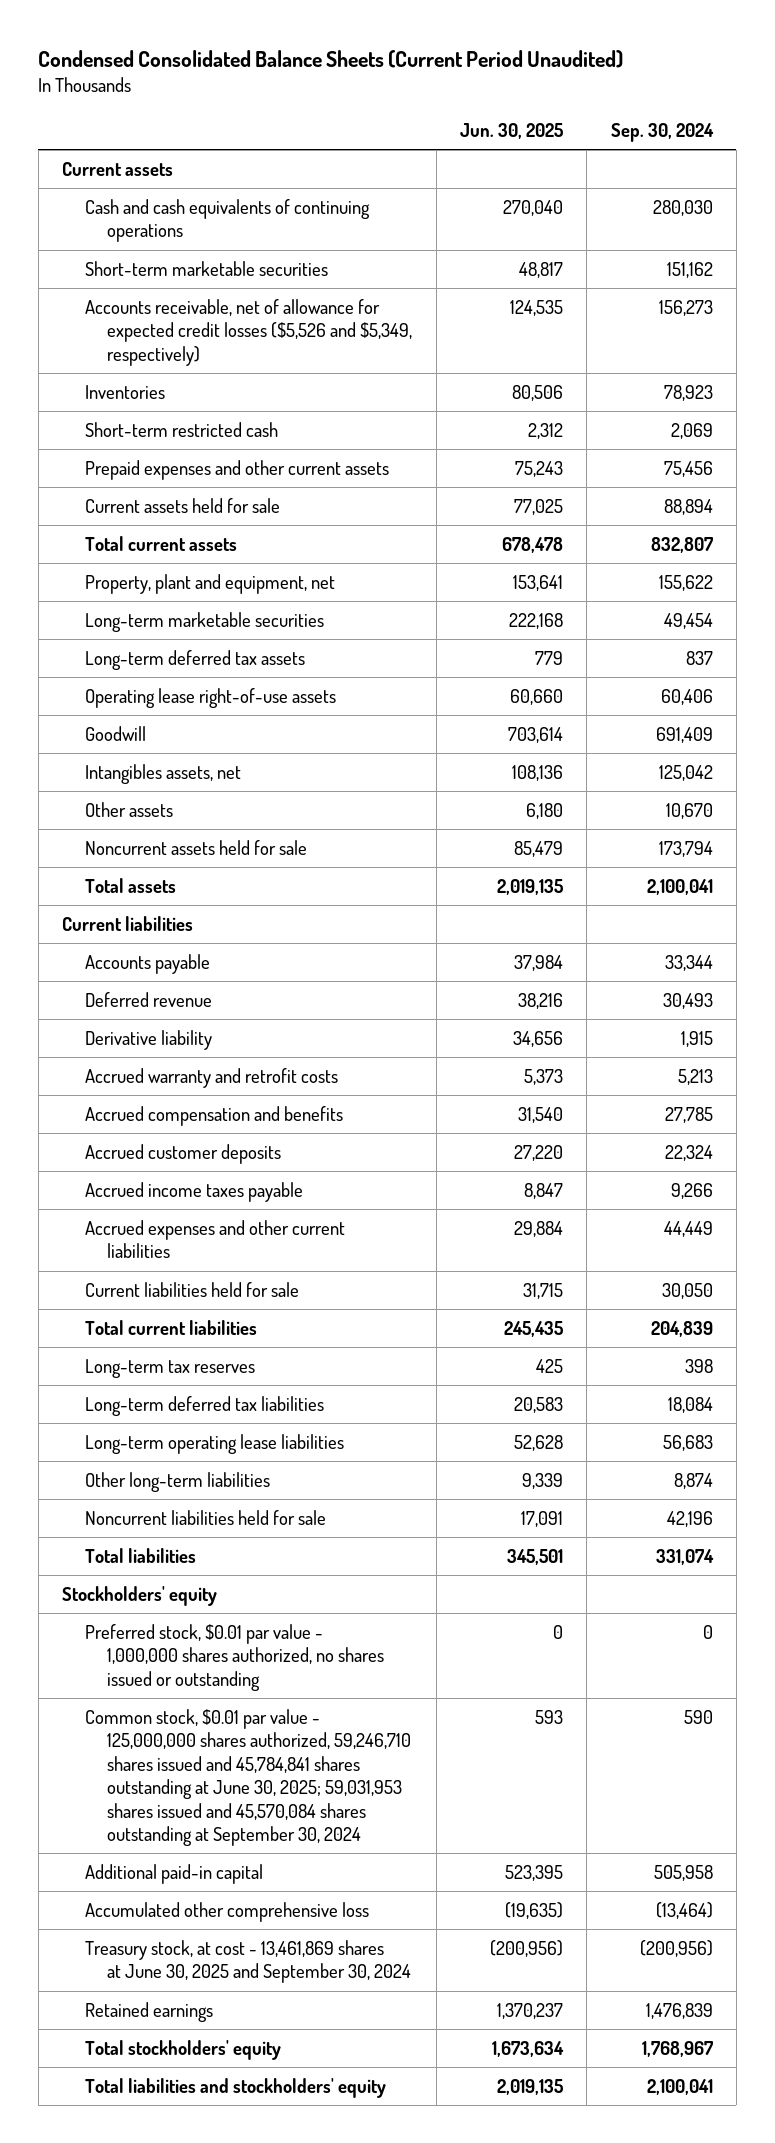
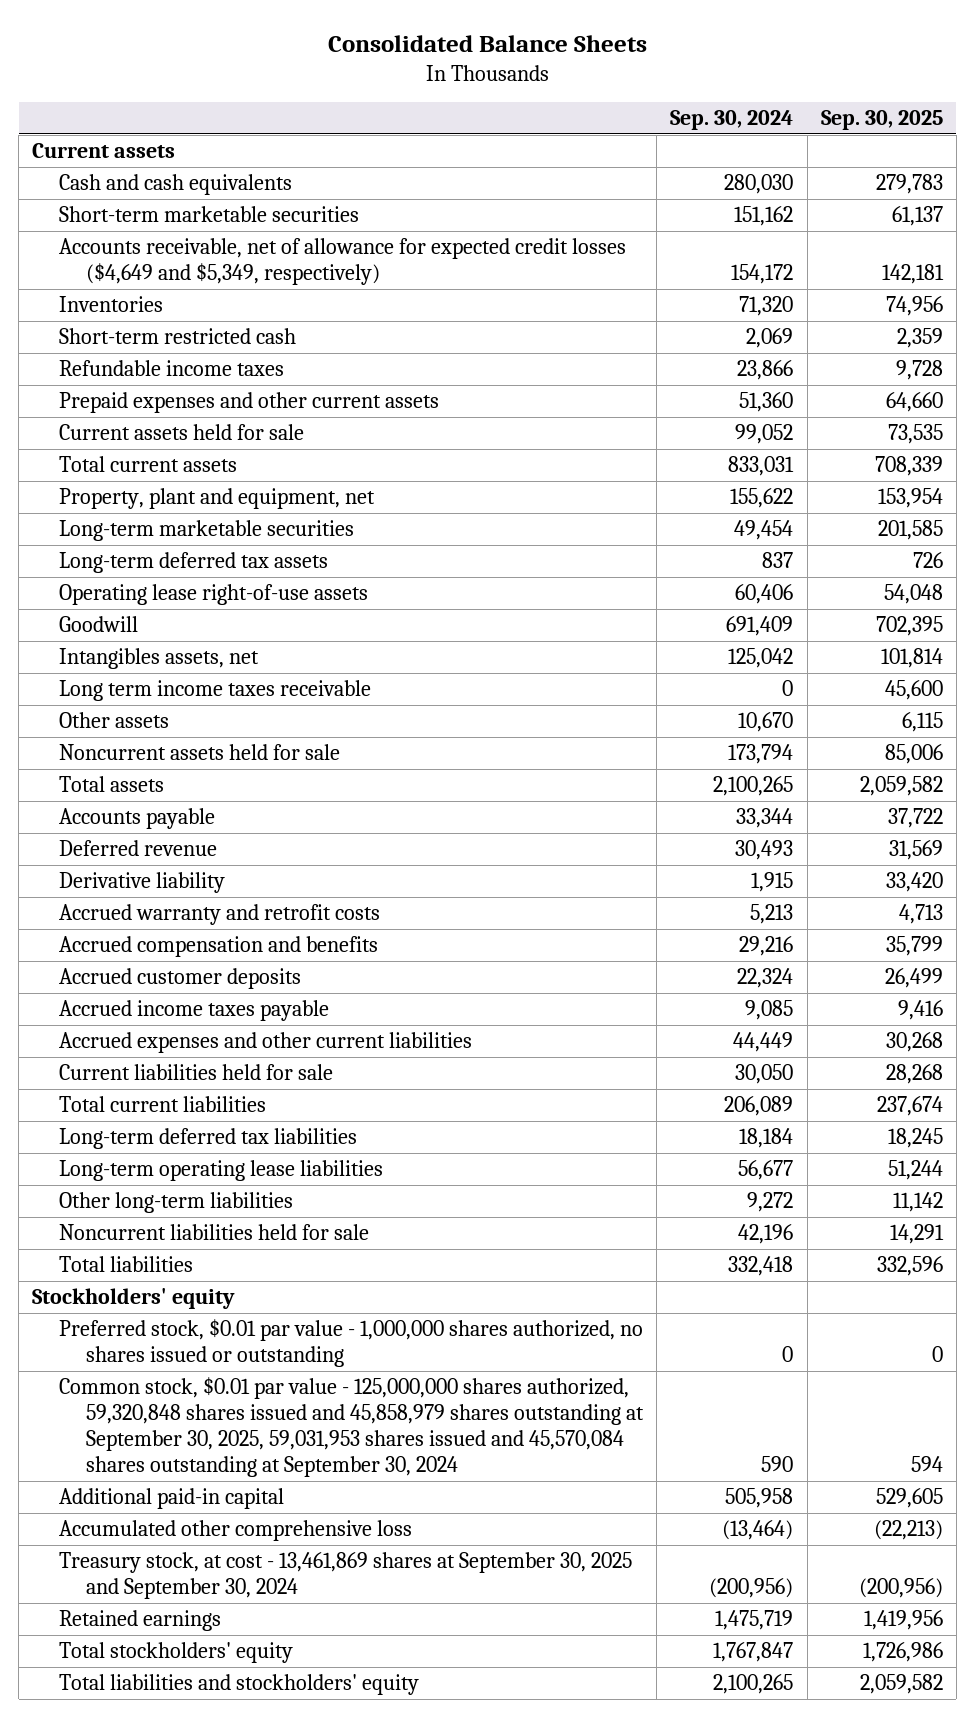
- Condensed Consolidated Balance Sheets (Current Period Unaudited)
+ Consolidated Balance Sheets
- | Jun. 30, 2025 | Sep. 30, 2024
+ | Sep. 30, 2024 | Sep. 30, 2025
- Cash and cash equivalents of continuing operations | 270,040 | 280,030
+ Cash and cash equivalents | 280,030 | 279,783
- Accounts receivable, net of allowance for expected credit losses ($5,526 and $5,349, respectively) | 124,535 | 156,273
- Inventories | 80,506 | 78,923
+ Accounts receivable, net of allowance for expected credit losses ($4,649 and $5,349, respectively) | 154,172 | 142,181
+ Inventories | 71,320 | 74,956
- Prepaid expenses and other current assets | 75,243 | 75,456
- Current assets held for sale | 77,025 | 88,894
- Total current assets | 678,478 | 832,807
+ Refundable income taxes | 23,866 | 9,728
+ Prepaid expenses and other current assets | 51,360 | 64,660
+ Current assets held for sale | 99,052 | 73,535
+ Total current assets | 833,031 | 708,339
+ Long term income taxes receivable | 0 | 45,600
- Total assets | 2,019,135 | 2,100,041
- Current liabilities
+ Total assets | 2,100,265 | 2,059,582
- Accrued compensation and benefits | 31,540 | 27,785
+ Accrued compensation and benefits | 29,216 | 35,799
- Accrued income taxes payable | 8,847 | 9,266
+ Accrued income taxes payable | 9,085 | 9,416
- Total current liabilities | 245,435 | 204,839
- Long-term tax reserves | 425 | 398
- Long-term deferred tax liabilities | 20,583 | 18,084
- Long-term operating lease liabilities | 52,628 | 56,683
- Other long-term liabilities | 9,339 | 8,874
+ Total current liabilities | 206,089 | 237,674
+ Long-term deferred tax liabilities | 18,184 | 18,245
+ Long-term operating lease liabilities | 56,677 | 51,244
+ Other long-term liabilities | 9,272 | 11,142
- Total liabilities | 345,501 | 331,074
+ Total liabilities | 332,418 | 332,596
- Common stock, $0.01 par value - 125,000,000 shares authorized, 59,246,710 shares issued and 45,784,841 shares outstanding at June 30, 2025; 59,031,953 shares issued and 45,570,084 shares outstanding at September 30, 2024 | 593 | 590
+ Common stock, $0.01 par value - 125,000,000 shares authorized, 59,320,848 shares issued and 45,858,979 shares outstanding at September 30, 2025, 59,031,953 shares issued and 45,570,084 shares outstanding at September 30, 2024 | 590 | 594
- Treasury stock, at cost - 13,461,869 shares at June 30, 2025 and September 30, 2024 | (200,956) | (200,956)
- Retained earnings | 1,370,237 | 1,476,839
- Total stockholders' equity | 1,673,634 | 1,768,967
- Total liabilities and stockholders' equity | 2,019,135 | 2,100,041
+ Treasury stock, at cost - 13,461,869 shares at September 30, 2025 and September 30, 2024 | (200,956) | (200,956)
+ Retained earnings | 1,475,719 | 1,419,956
+ Total stockholders' equity | 1,767,847 | 1,726,986
+ Total liabilities and stockholders' equity | 2,100,265 | 2,059,582

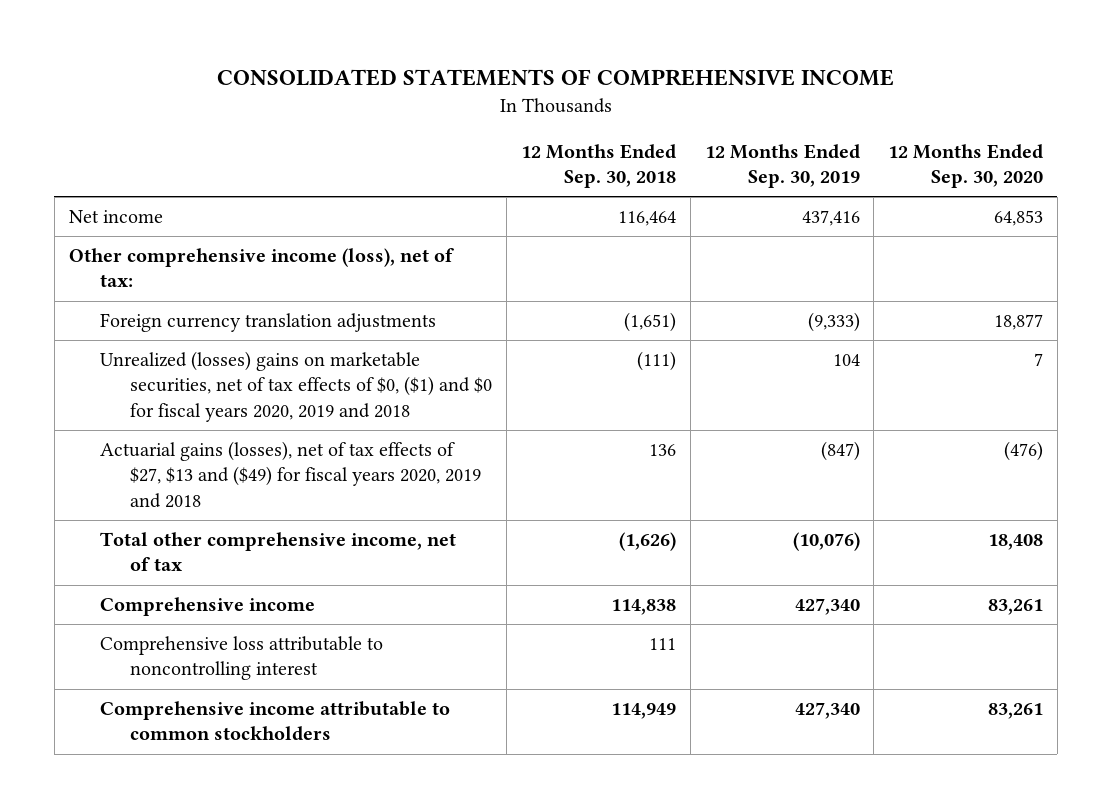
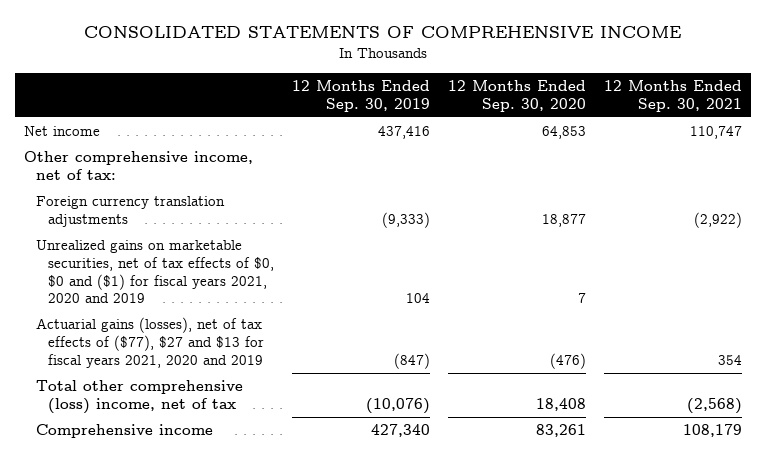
- | 12 Months Ended Sep. 30, 2018 | 12 Months Ended Sep. 30, 2019 | 12 Months Ended Sep. 30, 2020
+ | 12 Months Ended Sep. 30, 2019 | 12 Months Ended Sep. 30, 2020 | 12 Months Ended Sep. 30, 2021
- Other comprehensive income (loss), net of tax:
+ Other comprehensive income, net of tax:
- Unrealized (losses) gains on marketable securities, net of tax effects of $0, ($1) and $0 for fiscal years 2020, 2019 and 2018 | (111) | 104 | 7
- Actuarial gains (losses), net of tax effects of $27, $13 and ($49) for fiscal years 2020, 2019 and 2018 | 136 | (847) | (476)
- Total other comprehensive income, net of tax | (1,626) | (10,076) | 18,408
+ Unrealized gains on marketable securities, net of tax effects of $0, $0 and ($1) for fiscal years 2021, 2020 and 2019 | 104 | 7 |
+ Actuarial gains (losses), net of tax effects of ($77), $27 and $13 for fiscal years 2021, 2020 and 2019 | (847) | (476) | 354
+ Total other comprehensive (loss) income, net of tax | (10,076) | 18,408 | (2,568)
- Comprehensive loss attributable to noncontrolling interest | 111 | |
- Comprehensive income attributable to common stockholders | 114,949 | 427,340 | 83,261

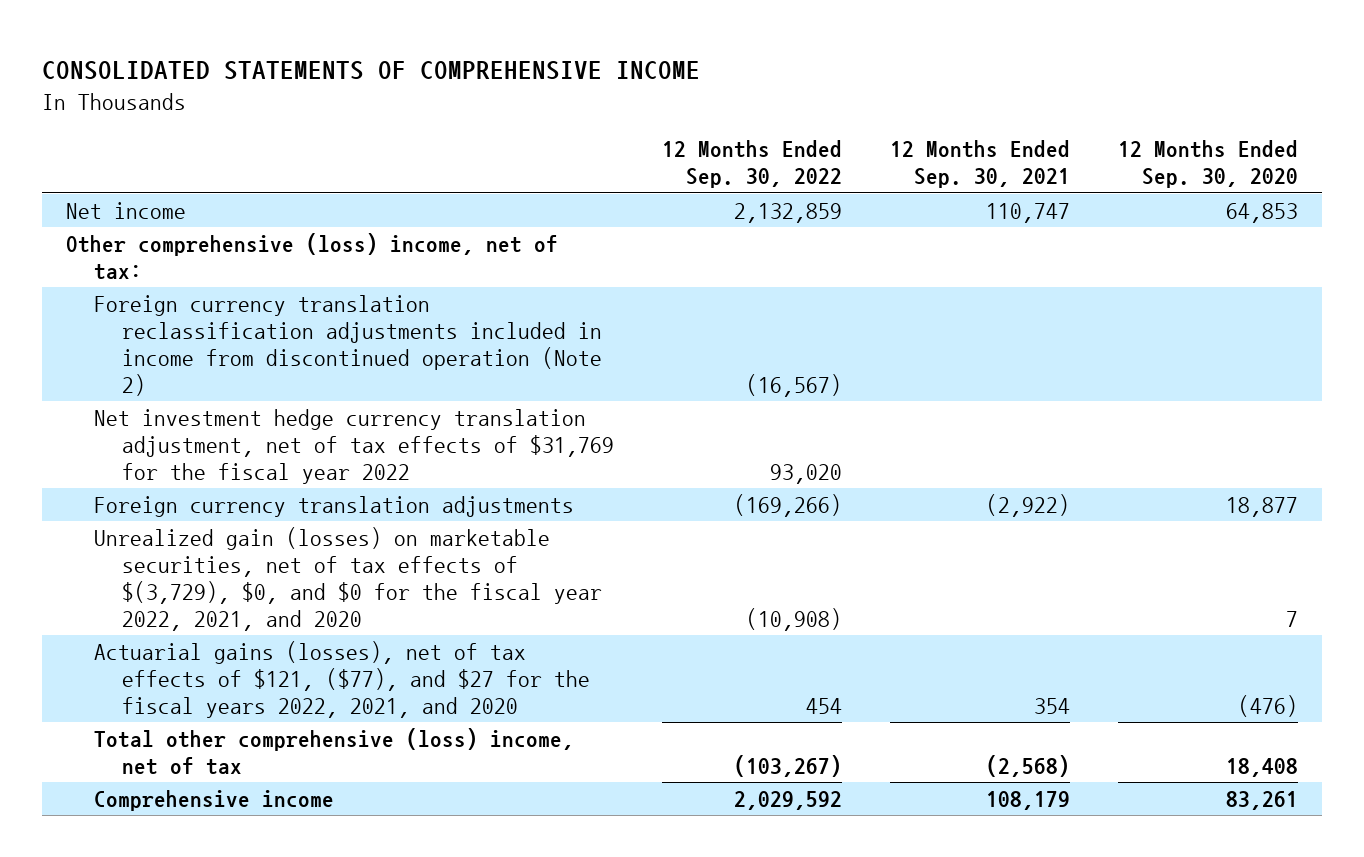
- | 12 Months Ended Sep. 30, 2019 | 12 Months Ended Sep. 30, 2020 | 12 Months Ended Sep. 30, 2021
+ | 12 Months Ended Sep. 30, 2022 | 12 Months Ended Sep. 30, 2021 | 12 Months Ended Sep. 30, 2020
- Other comprehensive income, net of tax:
+ Other comprehensive (loss) income, net of tax:
+ Foreign currency translation reclassification adjustments included in income from discontinued operation (Note 2) | (16,567) | |
+ Net investment hedge currency translation adjustment, net of tax effects of $31,769 for the fiscal year 2022 | 93,020 | |
- Unrealized gains on marketable securities, net of tax effects of $0, $0 and ($1) for fiscal years 2021, 2020 and 2019 | 104 | 7 |
- Actuarial gains (losses), net of tax effects of ($77), $27 and $13 for fiscal years 2021, 2020 and 2019 | (847) | (476) | 354
+ Unrealized gain (losses) on marketable securities, net of tax effects of $(3,729), $0, and $0 for the fiscal year 2022, 2021, and 2020 | (10,908) | | 7
+ Actuarial gains (losses), net of tax effects of $121, ($77), and $27 for the fiscal years 2022, 2021, and 2020 | 454 | 354 | (476)

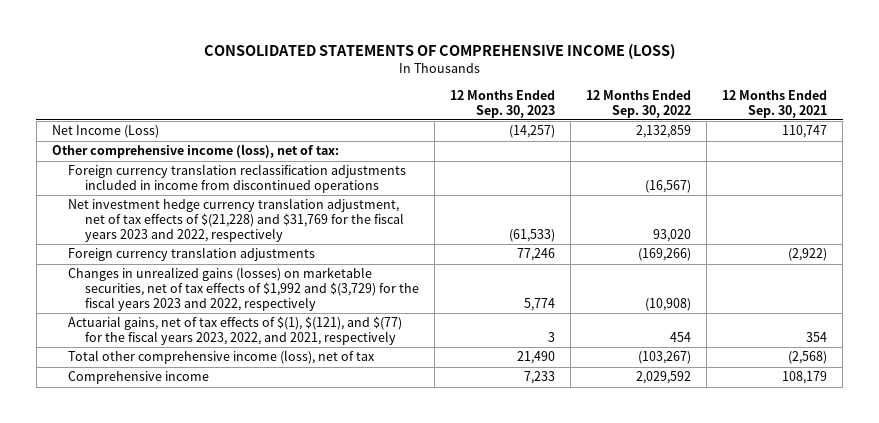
- CONSOLIDATED STATEMENTS OF COMPREHENSIVE INCOME
+ CONSOLIDATED STATEMENTS OF COMPREHENSIVE INCOME (LOSS)
- | 12 Months Ended Sep. 30, 2022 | 12 Months Ended Sep. 30, 2021 | 12 Months Ended Sep. 30, 2020
+ | 12 Months Ended Sep. 30, 2023 | 12 Months Ended Sep. 30, 2022 | 12 Months Ended Sep. 30, 2021
- Net income | 2,132,859 | 110,747 | 64,853
- Other comprehensive (loss) income, net of tax:
- Foreign currency translation reclassification adjustments included in income from discontinued operation (Note 2) | (16,567) | |
- Net investment hedge currency translation adjustment, net of tax effects of $31,769 for the fiscal year 2022 | 93,020 | |
+ Net Income (Loss) | (14,257) | 2,132,859 | 110,747
+ Other comprehensive income (loss), net of tax:
+ Foreign currency translation reclassification adjustments included in income from discontinued operations | | (16,567) |
+ Net investment hedge currency translation adjustment, net of tax effects of $(21,228) and $31,769 for the fiscal years 2023 and 2022, respectively | (61,533) | 93,020 |
- Unrealized gain (losses) on marketable securities, net of tax effects of $(3,729), $0, and $0 for the fiscal year 2022, 2021, and 2020 | (10,908) | | 7
- Actuarial gains (losses), net of tax effects of $121, ($77), and $27 for the fiscal years 2022, 2021, and 2020 | 454 | 354 | (476)
- Total other comprehensive (loss) income, net of tax | (103,267) | (2,568) | 18,408
+ Changes in unrealized gains (losses) on marketable securities, net of tax effects of $1,992 and $(3,729) for the fiscal years 2023 and 2022, respectively | 5,774 | (10,908) |
+ Actuarial gains, net of tax effects of $(1), $(121), and $(77) for the fiscal years 2023, 2022, and 2021, respectively | 3 | 454 | 354
+ Total other comprehensive income (loss), net of tax | 21,490 | (103,267) | (2,568)

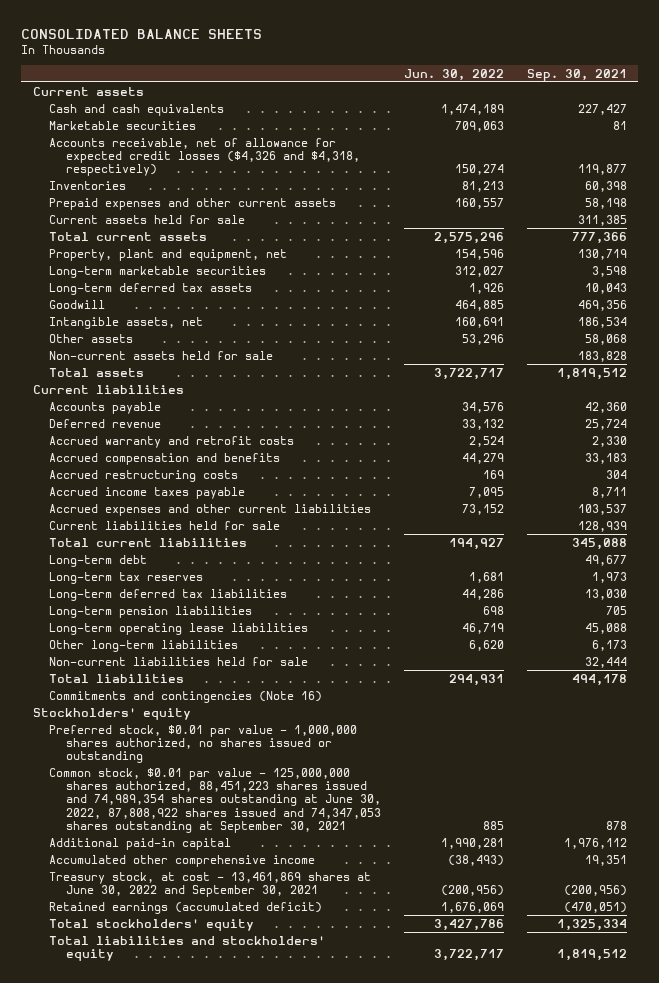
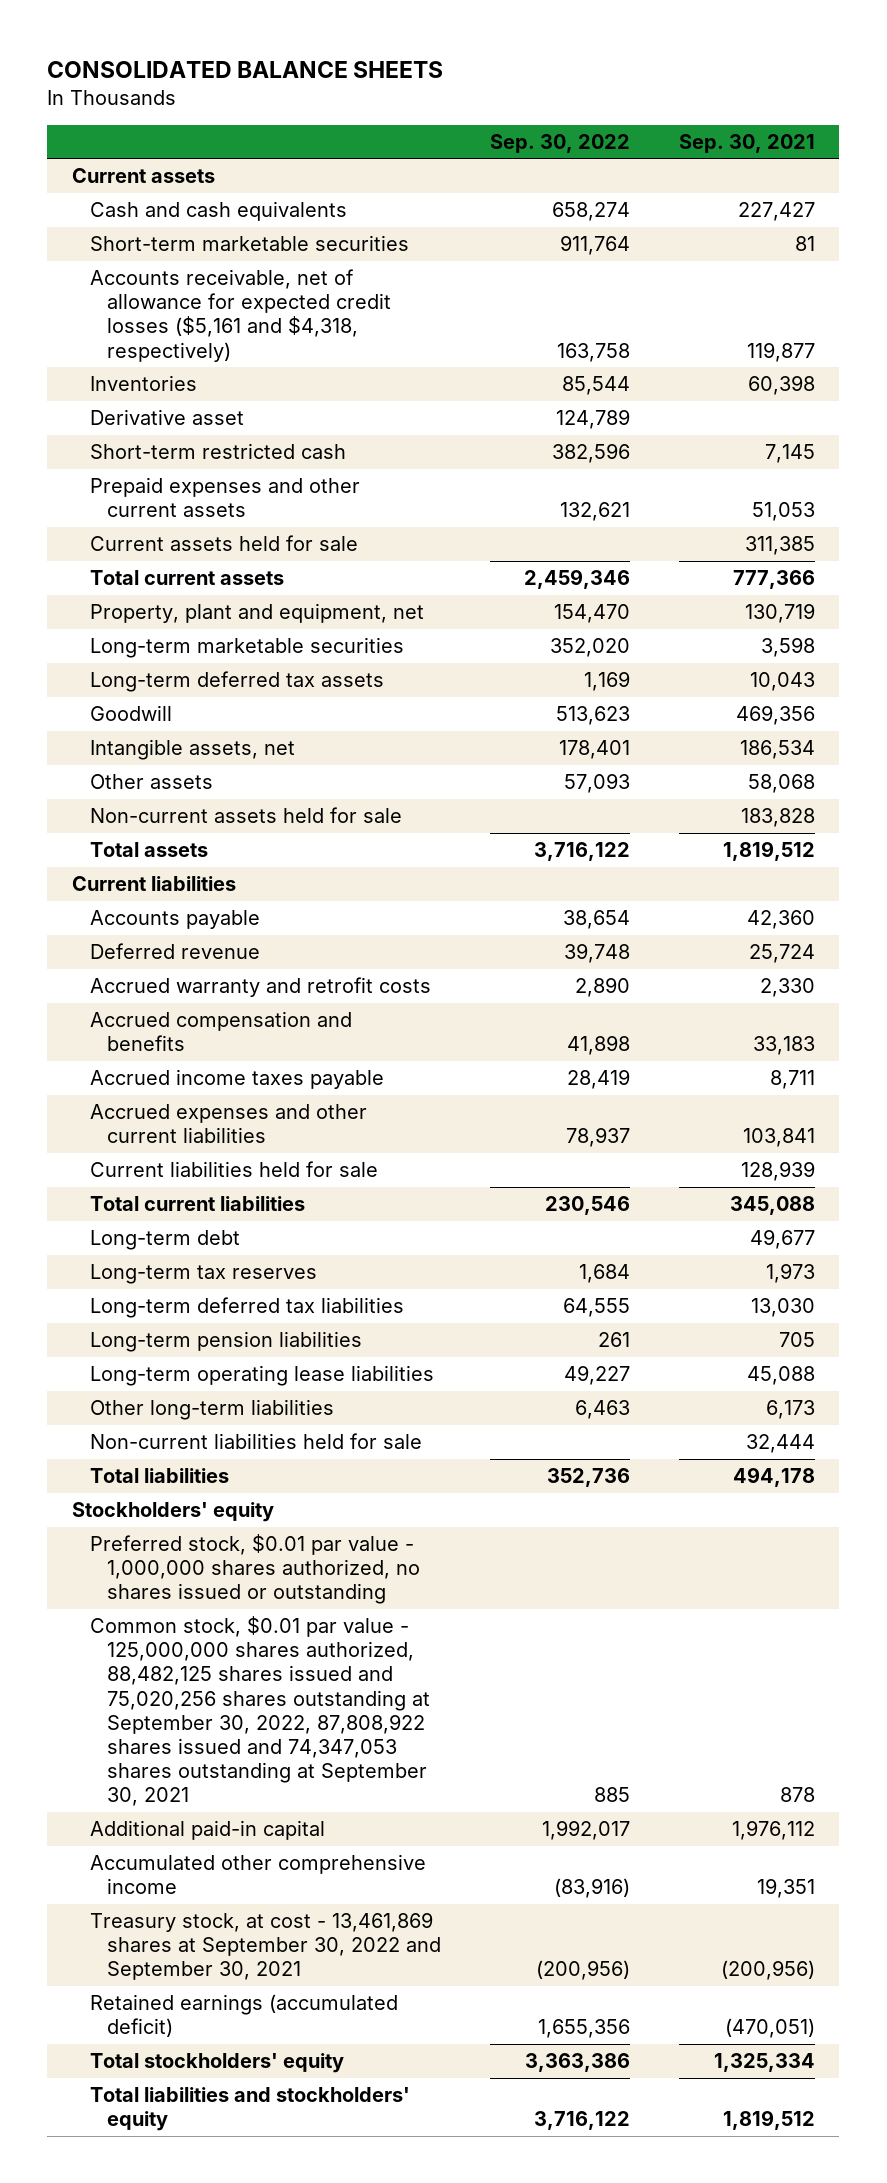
- | Jun. 30, 2022 | Sep. 30, 2021
+ | Sep. 30, 2022 | Sep. 30, 2021
- Marketable securities | 709,063 | 81
- Accounts receivable, net of allowance for expected credit losses ($4,326 and $4,318, respectively) | 150,274 | 119,877
+ Short-term marketable securities | 911,764 | 81
+ Accounts receivable, net of allowance for expected credit losses ($5,161 and $4,318, respectively) | 163,758 | 119,877
- Prepaid expenses and other current assets | 160,557 | 58,198
+ Derivative asset | 124,789 |
+ Short-term restricted cash | 382,596 | 7,145
+ Prepaid expenses and other current assets | 132,621 | 51,053
- Accrued restructuring costs | 169 | 304
- Accrued expenses and other current liabilities | 73,152 | 103,537
+ Accrued expenses and other current liabilities | 78,937 | 103,841
- Commitments and contingencies (Note 16)
- Common stock, $0.01 par value - 125,000,000 shares authorized, 88,451,223 shares issued and 74,989,354 shares outstanding at June 30, 2022, 87,808,922 shares issued and 74,347,053 shares outstanding at September 30, 2021 | 885 | 878
+ Common stock, $0.01 par value - 125,000,000 shares authorized, 88,482,125 shares issued and 75,020,256 shares outstanding at September 30, 2022, 87,808,922 shares issued and 74,347,053 shares outstanding at September 30, 2021 | 885 | 878
- Treasury stock, at cost - 13,461,869 shares at June 30, 2022 and September 30, 2021 | (200,956) | (200,956)
+ Treasury stock, at cost - 13,461,869 shares at September 30, 2022 and September 30, 2021 | (200,956) | (200,956)

